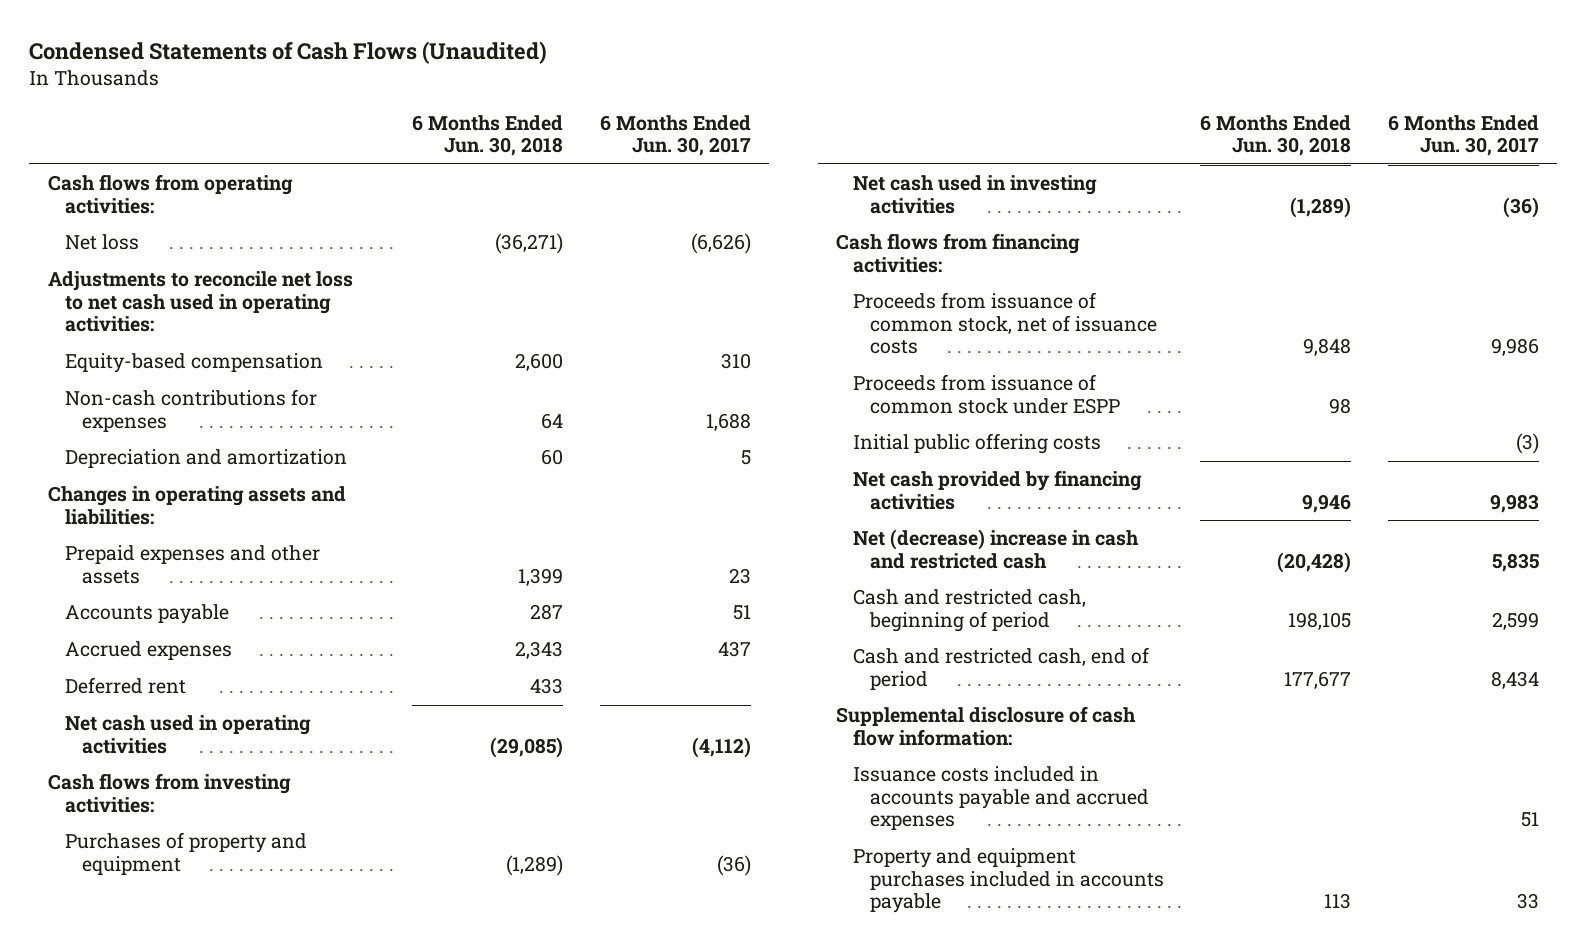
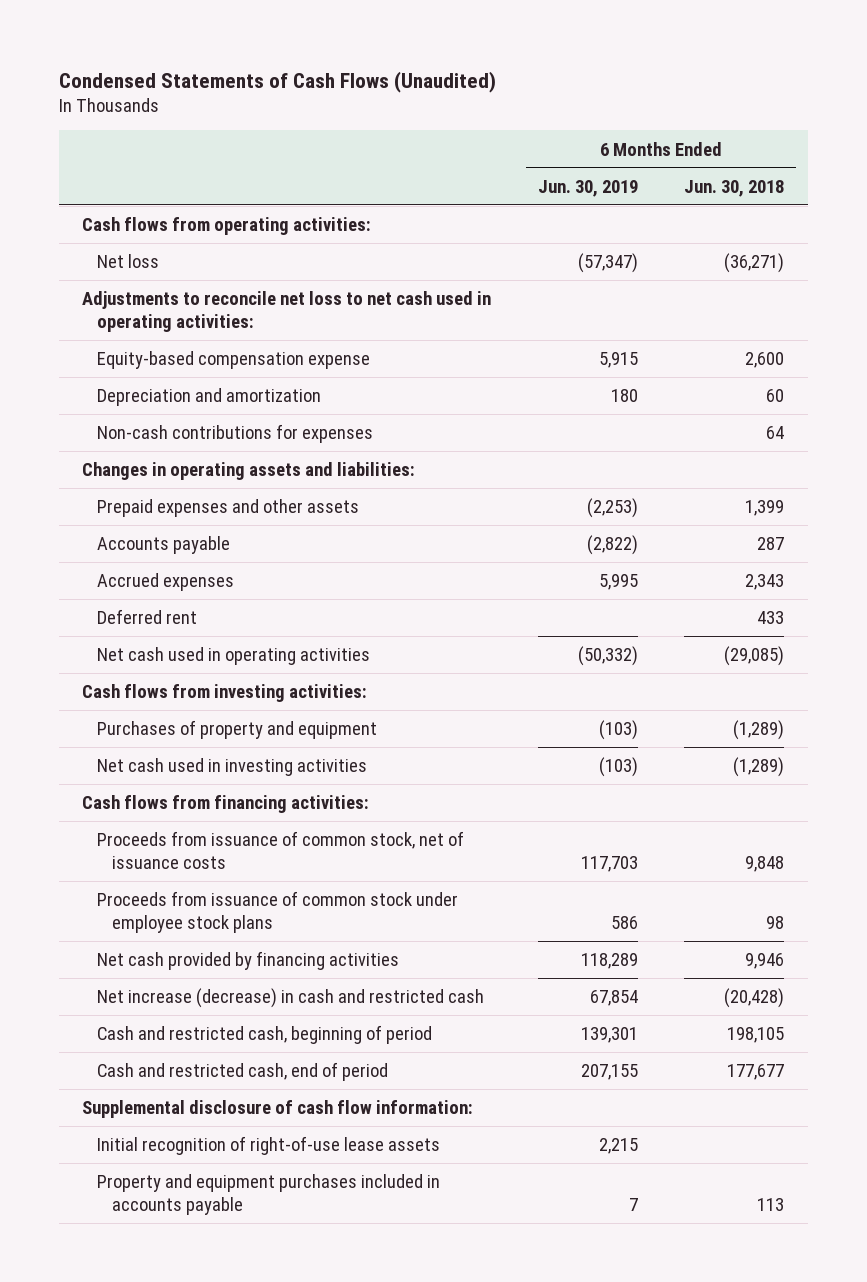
- | 6 Months Ended Jun. 30, 2018 | 6 Months Ended Jun. 30, 2017
+ | 6 Months Ended Jun. 30, 2019 | 6 Months Ended Jun. 30, 2018
- Equity-based compensation | 2,600 | 310
+ Equity-based compensation expense | 5,915 | 2,600
moved down: Non-cash contributions for expenses | | 64
- Proceeds from issuance of common stock under ESPP | 98 |
- Initial public offering costs | | (3)
+ Proceeds from issuance of common stock under employee stock plans | 586 | 98
- Net (decrease) increase in cash and restricted cash | (20,428) | 5,835
+ Net increase (decrease) in cash and restricted cash | 67,854 | (20,428)
- Issuance costs included in accounts payable and accrued expenses | | 51
+ Initial recognition of right-of-use lease assets | 2,215 |

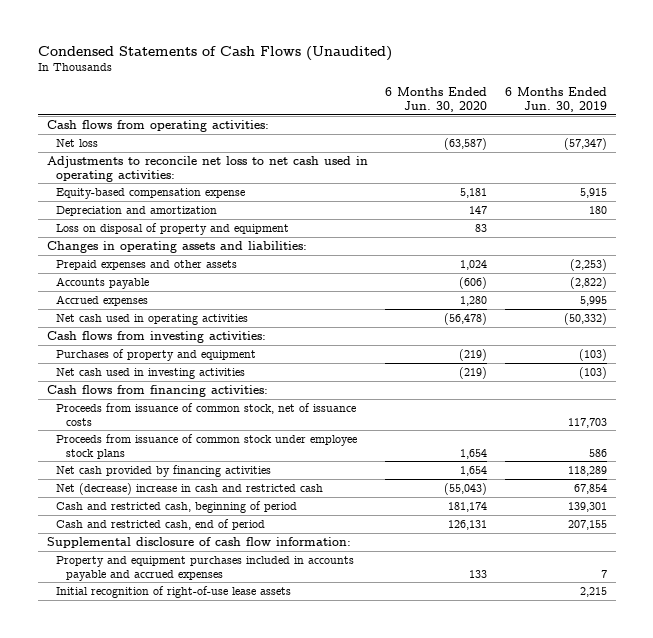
- | 6 Months Ended Jun. 30, 2019 | 6 Months Ended Jun. 30, 2018
+ | 6 Months Ended Jun. 30, 2020 | 6 Months Ended Jun. 30, 2019
- Non-cash contributions for expenses | | 64
+ Loss on disposal of property and equipment | 83 |
- Deferred rent | | 433
- Net increase (decrease) in cash and restricted cash | 67,854 | (20,428)
+ Net (decrease) increase in cash and restricted cash | (55,043) | 67,854
+ Property and equipment purchases included in accounts payable and accrued expenses | 133 | 7
- Property and equipment purchases included in accounts payable | 7 | 113

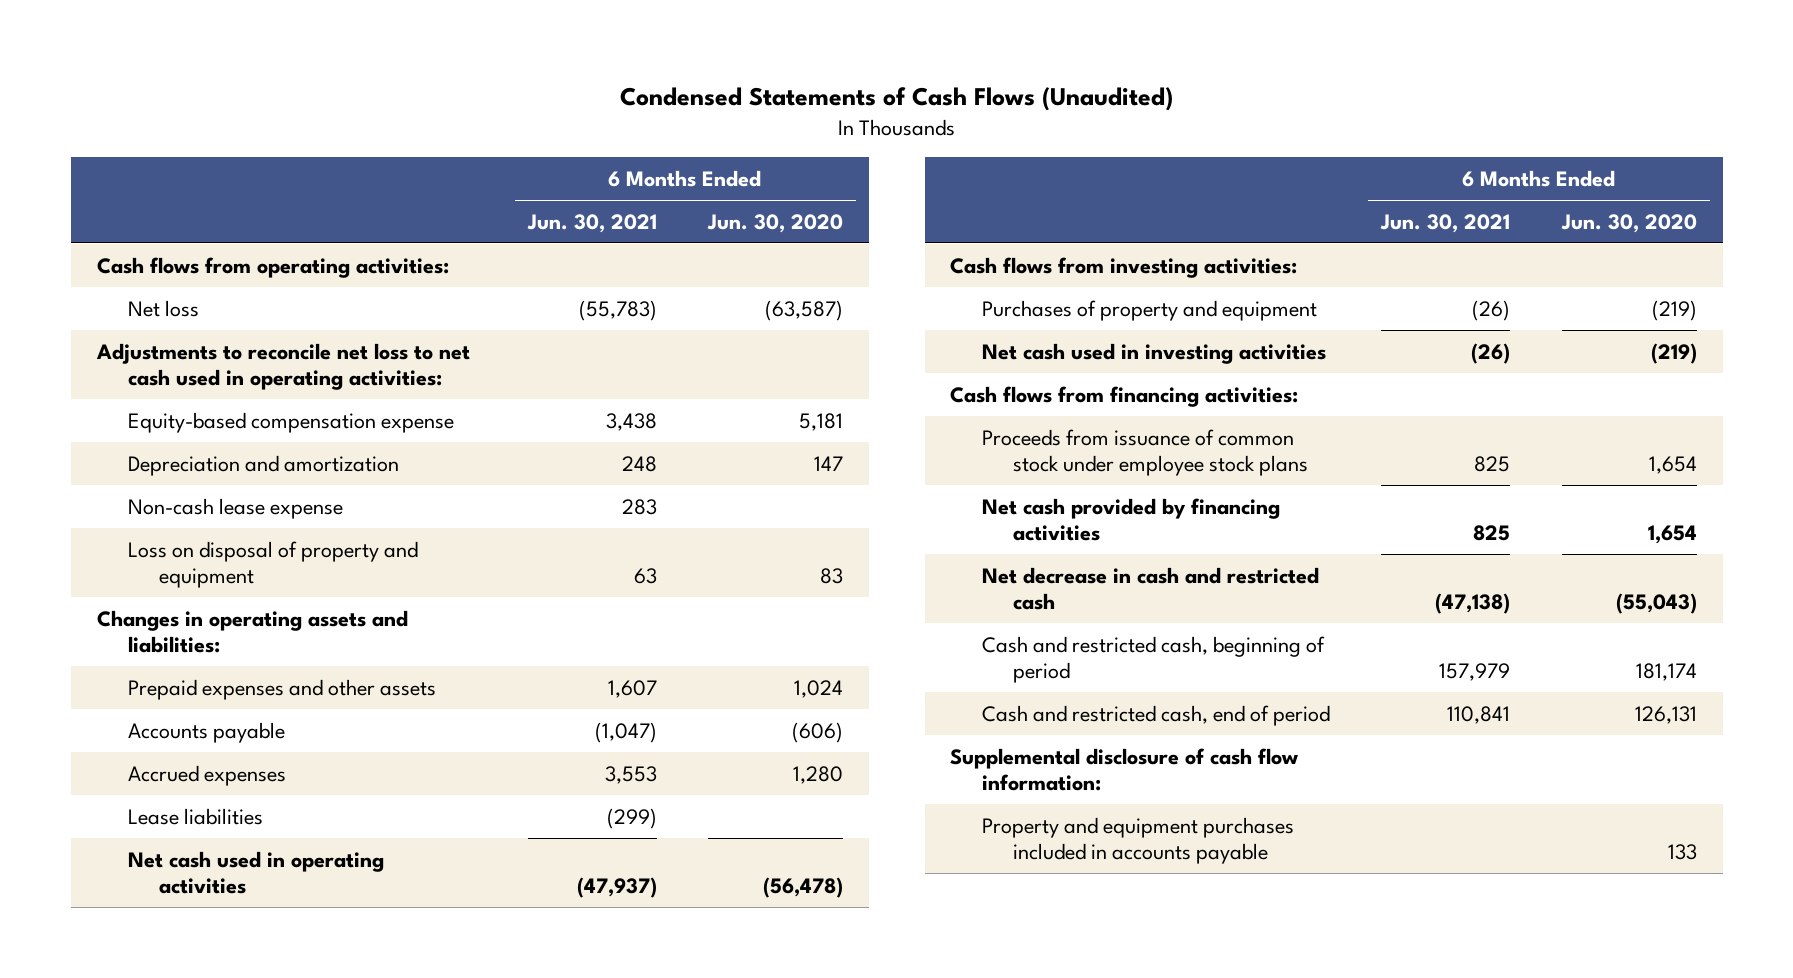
- | 6 Months Ended Jun. 30, 2020 | 6 Months Ended Jun. 30, 2019
+ | 6 Months Ended Jun. 30, 2021 | 6 Months Ended Jun. 30, 2020
+ Non-cash lease expense | 283 |
+ Lease liabilities | (299) |
- Proceeds from issuance of common stock, net of issuance costs | | 117,703
- Net (decrease) increase in cash and restricted cash | (55,043) | 67,854
+ Net decrease in cash and restricted cash | (47,138) | (55,043)
- Property and equipment purchases included in accounts payable and accrued expenses | 133 | 7
- Initial recognition of right-of-use lease assets | | 2,215
+ Property and equipment purchases included in accounts payable | | 133

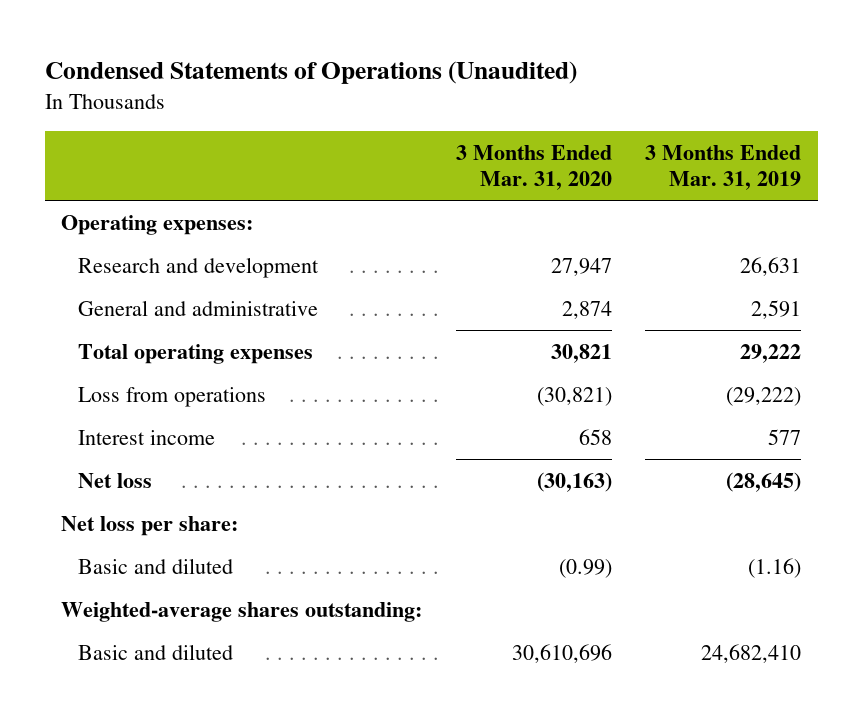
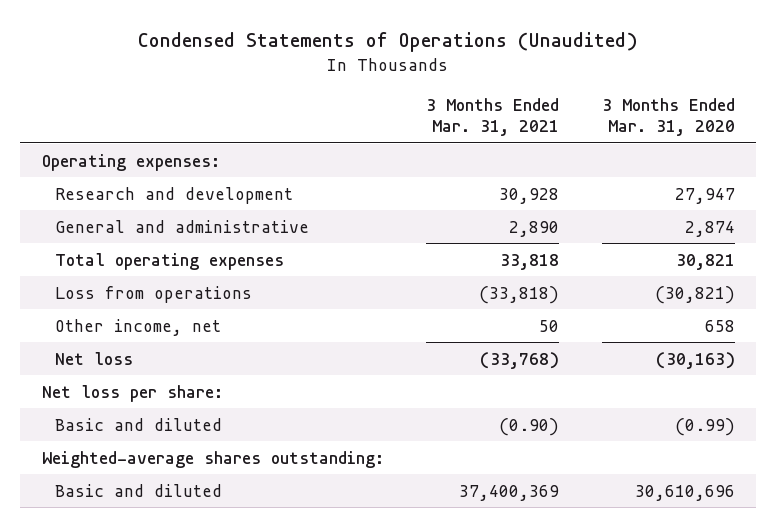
- | 3 Months Ended Mar. 31, 2020 | 3 Months Ended Mar. 31, 2019
+ | 3 Months Ended Mar. 31, 2021 | 3 Months Ended Mar. 31, 2020
- Interest income | 658 | 577
+ Other income, net | 50 | 658

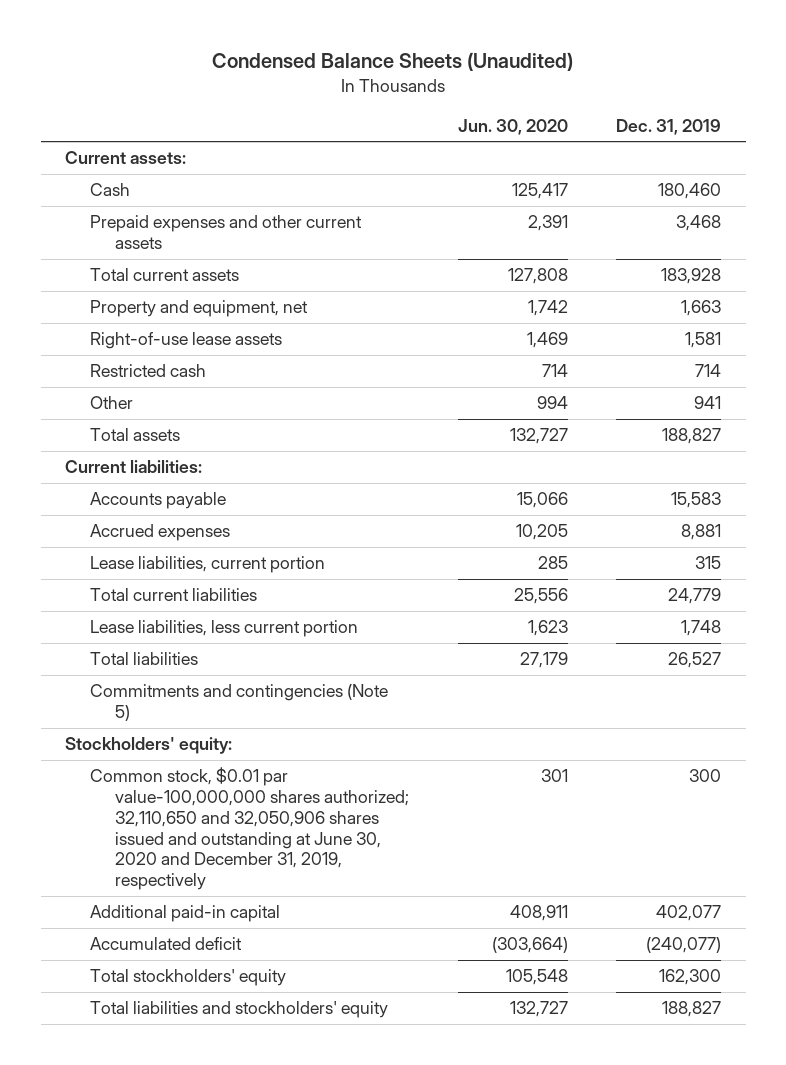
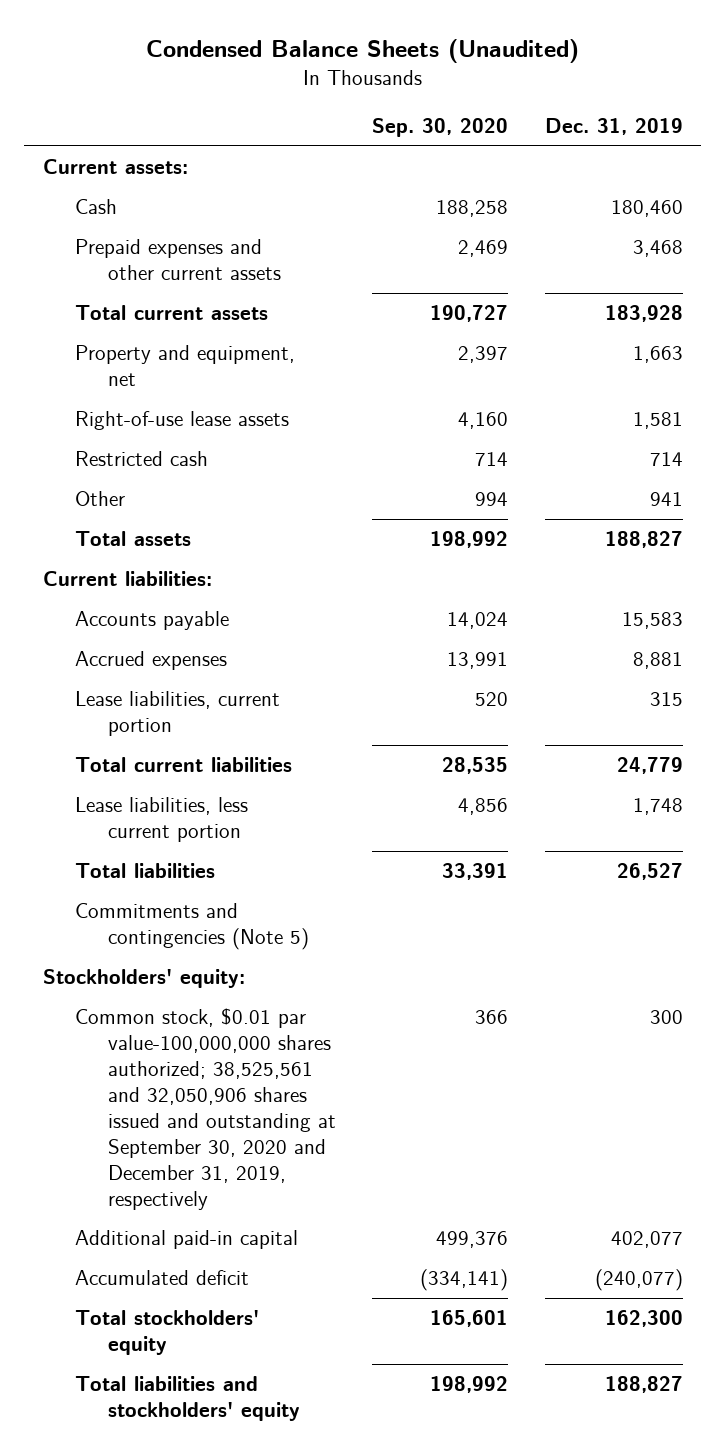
- | Jun. 30, 2020 | Dec. 31, 2019
+ | Sep. 30, 2020 | Dec. 31, 2019
- Common stock, $0.01 par value-100,000,000 shares authorized; 32,110,650 and 32,050,906 shares issued and outstanding at June 30, 2020 and December 31, 2019, respectively | 301 | 300
+ Common stock, $0.01 par value-100,000,000 shares authorized; 38,525,561 and 32,050,906 shares issued and outstanding at September 30, 2020 and December 31, 2019, respectively | 366 | 300

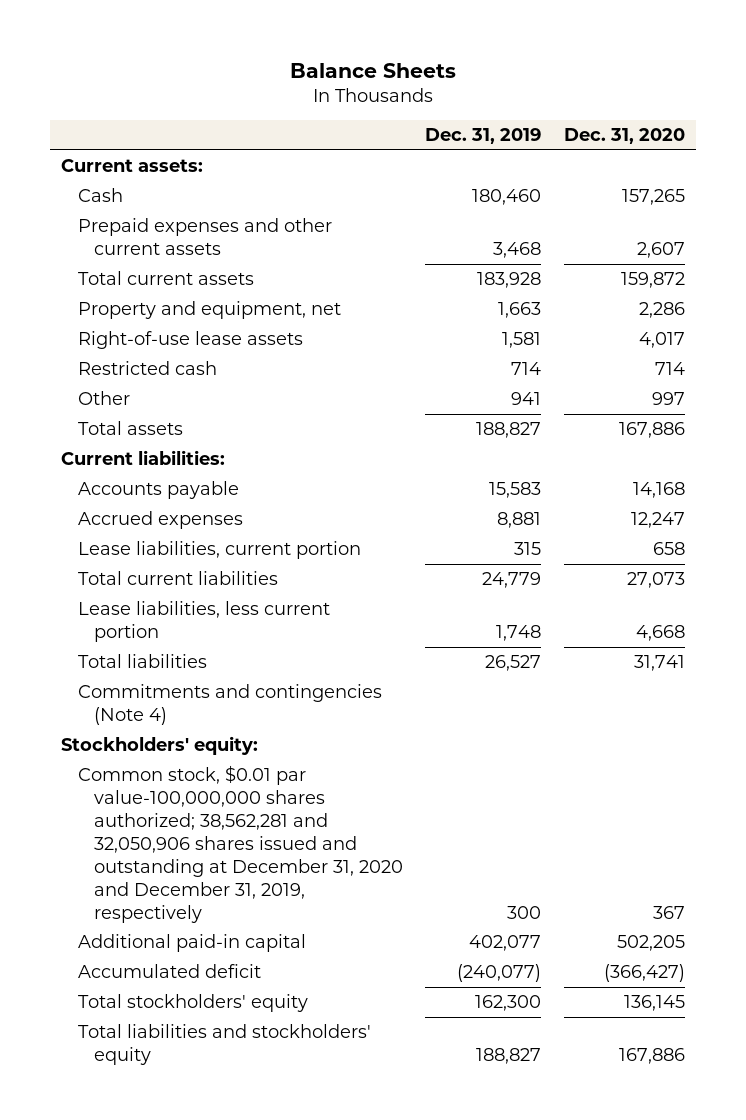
- Condensed Balance Sheets (Unaudited)
+ Balance Sheets
- | Sep. 30, 2020 | Dec. 31, 2019
+ | Dec. 31, 2019 | Dec. 31, 2020
- Commitments and contingencies (Note 5)
+ Commitments and contingencies (Note 4)
- Common stock, $0.01 par value-100,000,000 shares authorized; 38,525,561 and 32,050,906 shares issued and outstanding at September 30, 2020 and December 31, 2019, respectively | 366 | 300
+ Common stock, $0.01 par value-100,000,000 shares authorized; 38,562,281 and 32,050,906 shares issued and outstanding at December 31, 2020 and December 31, 2019, respectively | 300 | 367

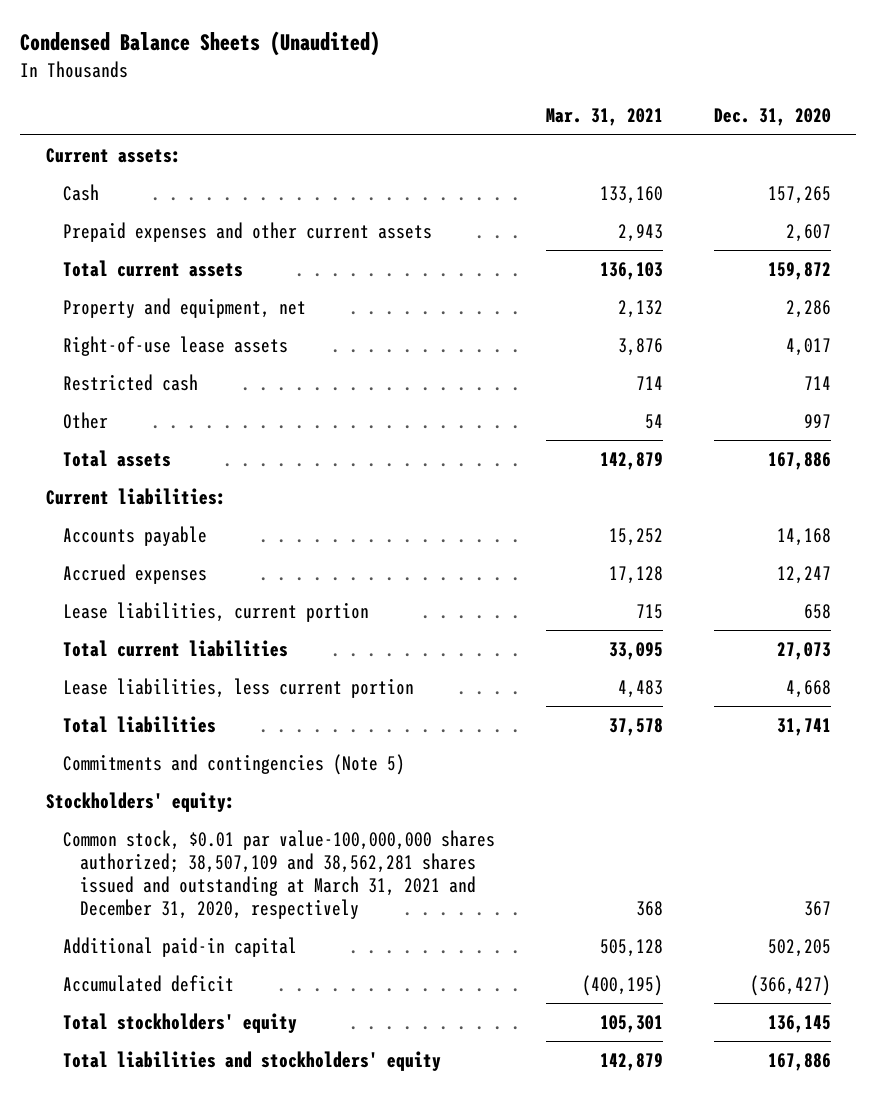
- Balance Sheets
+ Condensed Balance Sheets (Unaudited)
- | Dec. 31, 2019 | Dec. 31, 2020
+ | Mar. 31, 2021 | Dec. 31, 2020
- Commitments and contingencies (Note 4)
+ Commitments and contingencies (Note 5)
- Common stock, $0.01 par value-100,000,000 shares authorized; 38,562,281 and 32,050,906 shares issued and outstanding at December 31, 2020 and December 31, 2019, respectively | 300 | 367
+ Common stock, $0.01 par value-100,000,000 shares authorized; 38,507,109 and 38,562,281 shares issued and outstanding at March 31, 2021 and December 31, 2020, respectively | 368 | 367

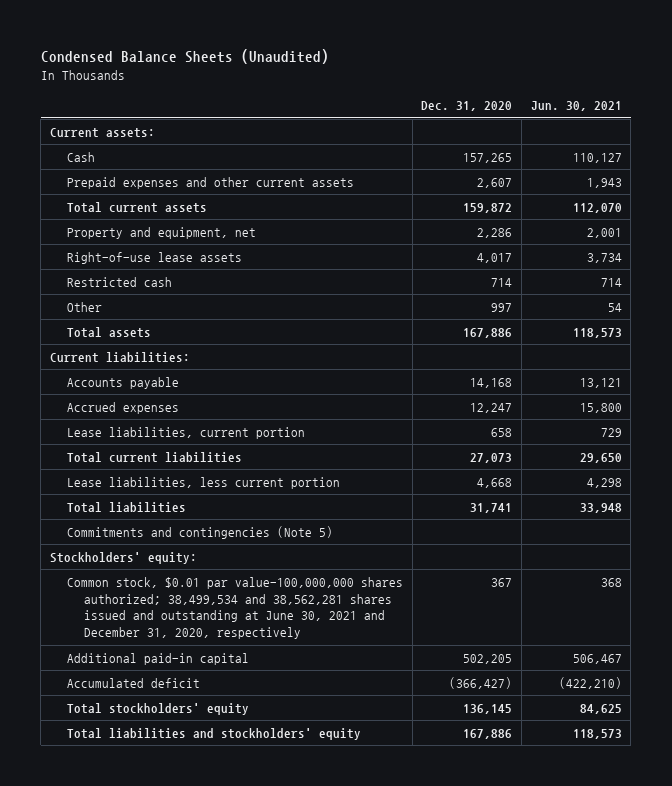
- | Mar. 31, 2021 | Dec. 31, 2020
+ | Dec. 31, 2020 | Jun. 30, 2021
- Common stock, $0.01 par value-100,000,000 shares authorized; 38,507,109 and 38,562,281 shares issued and outstanding at March 31, 2021 and December 31, 2020, respectively | 368 | 367
+ Common stock, $0.01 par value-100,000,000 shares authorized; 38,499,534 and 38,562,281 shares issued and outstanding at June 30, 2021 and December 31, 2020, respectively | 367 | 368

